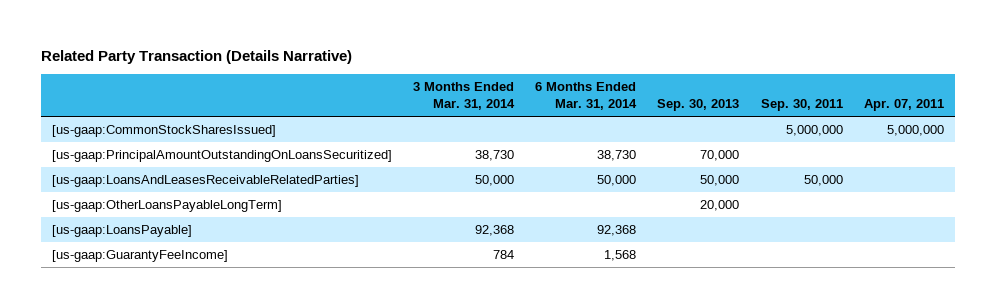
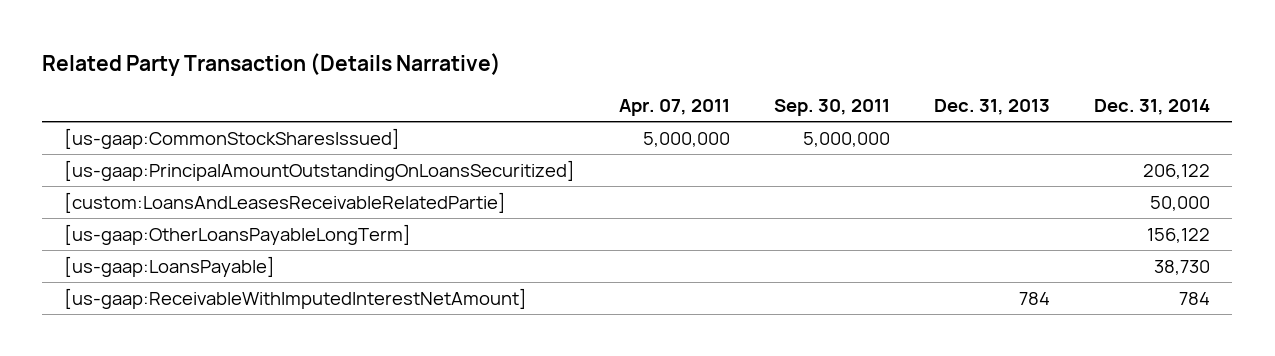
- | 3 Months Ended Mar. 31, 2014 | 6 Months Ended Mar. 31, 2014 | Sep. 30, 2013 | Sep. 30, 2011 | Apr. 07, 2011
+ | Apr. 07, 2011 | Sep. 30, 2011 | Dec. 31, 2013 | Dec. 31, 2014
- [us-gaap:LoansAndLeasesReceivableRelatedParties] | 50,000 | 50,000 | 50,000 | 50,000 |
+ [custom:LoansAndLeasesReceivableRelatedPartie] | | | | 50,000
- [us-gaap:GuarantyFeeIncome] | 784 | 1,568 | | |
+ [us-gaap:ReceivableWithImputedInterestNetAmount] | | | 784 | 784

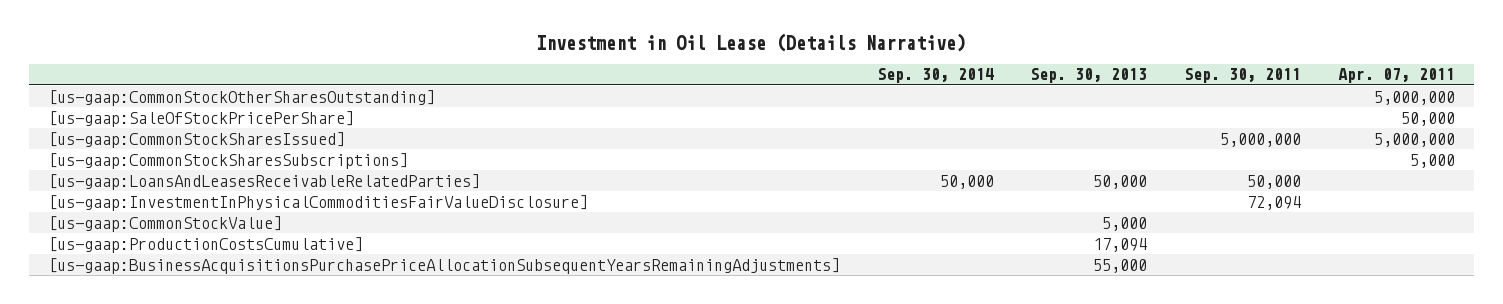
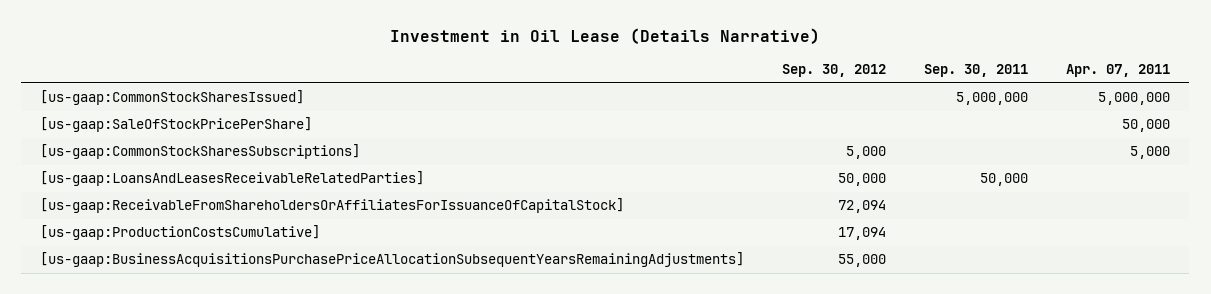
- | Sep. 30, 2014 | Sep. 30, 2013 | Sep. 30, 2011 | Apr. 07, 2011
+ | Sep. 30, 2012 | Sep. 30, 2011 | Apr. 07, 2011
- [us-gaap:CommonStockOtherSharesOutstanding] | | | | 5,000,000
moved down: [us-gaap:SaleOfStockPricePerShare] | | | 50,000
- [us-gaap:InvestmentInPhysicalCommoditiesFairValueDisclosure] | | | 72,094 |
- [us-gaap:CommonStockValue] | | 5,000 | |
+ [us-gaap:ReceivableFromShareholdersOrAffiliatesForIssuanceOfCapitalStock] | 72,094 | |

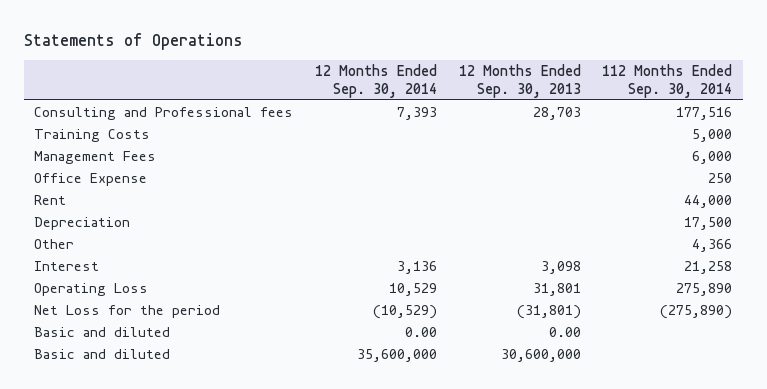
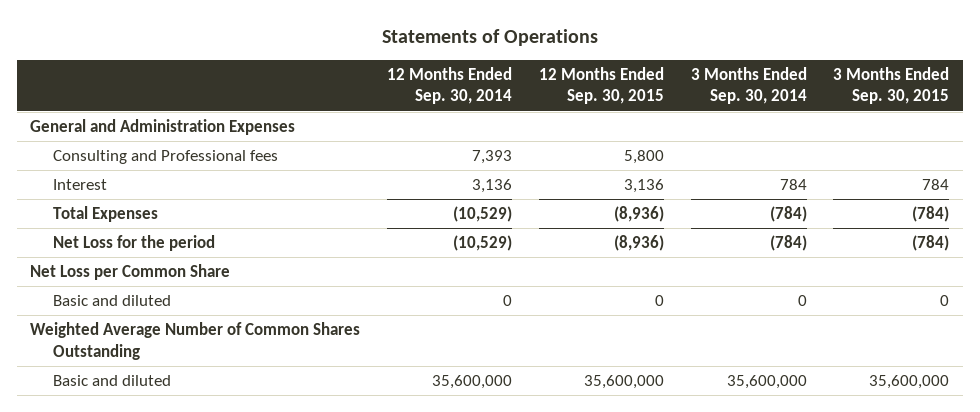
- | 12 Months Ended Sep. 30, 2014 | 12 Months Ended Sep. 30, 2013 | 112 Months Ended Sep. 30, 2014
+ | 12 Months Ended Sep. 30, 2014 | 12 Months Ended Sep. 30, 2015 | 3 Months Ended Sep. 30, 2014 | 3 Months Ended Sep. 30, 2015
+ General and Administration Expenses
- Training Costs | | | 5,000
- Management Fees | | | 6,000
- Office Expense | | | 250
- Rent | | | 44,000
- Depreciation | | | 17,500
- Other | | | 4,366
- Operating Loss | 10,529 | 31,801 | 275,890
+ Total Expenses | (10,529) | (8,936) | (784) | (784)
- Basic and diluted | 0.00 | 0.00 |
+ Net Loss per Common Share
+ Basic and diluted | 0 | 0 | 0 | 0
+ Weighted Average Number of Common Shares Outstanding

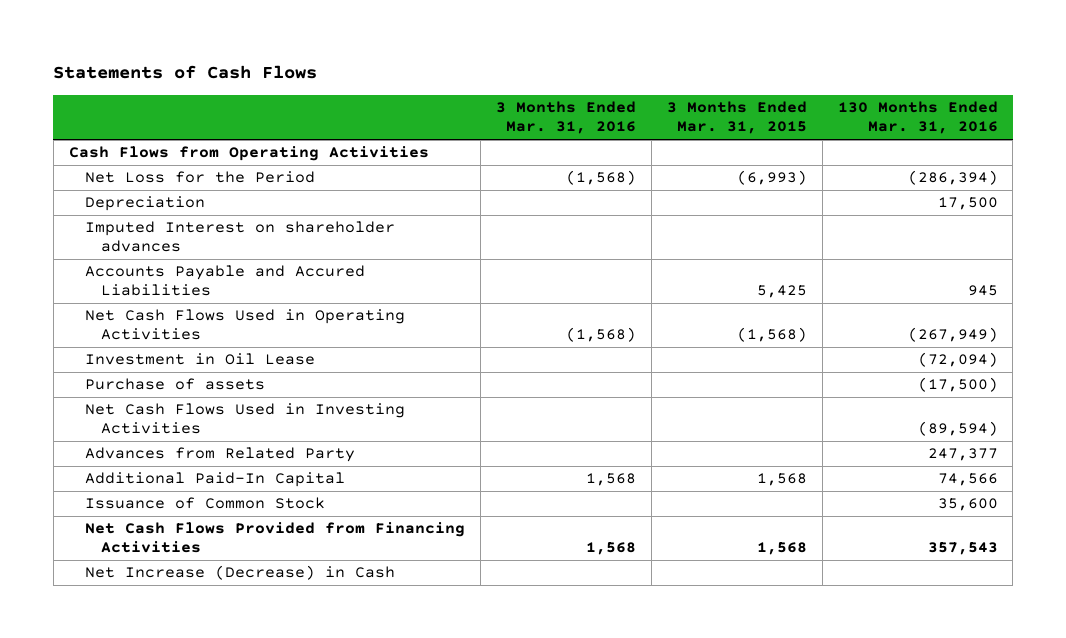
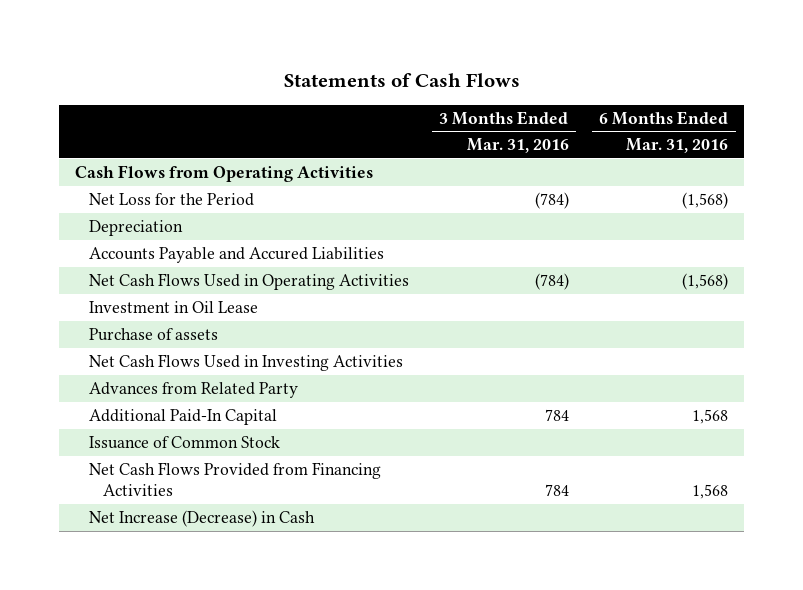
- | 3 Months Ended Mar. 31, 2016 | 3 Months Ended Mar. 31, 2015 | 130 Months Ended Mar. 31, 2016
+ | 3 Months Ended Mar. 31, 2016 | 6 Months Ended Mar. 31, 2016
- Net Loss for the Period | (1,568) | (6,993) | (286,394)
+ Net Loss for the Period | (784) | (1,568)
- Imputed Interest on shareholder advances
- Net Cash Flows Used in Operating Activities | (1,568) | (1,568) | (267,949)
+ Net Cash Flows Used in Operating Activities | (784) | (1,568)
- Additional Paid-In Capital | 1,568 | 1,568 | 74,566
+ Additional Paid-In Capital | 784 | 1,568
- Net Cash Flows Provided from Financing Activities | 1,568 | 1,568 | 357,543
+ Net Cash Flows Provided from Financing Activities | 784 | 1,568

